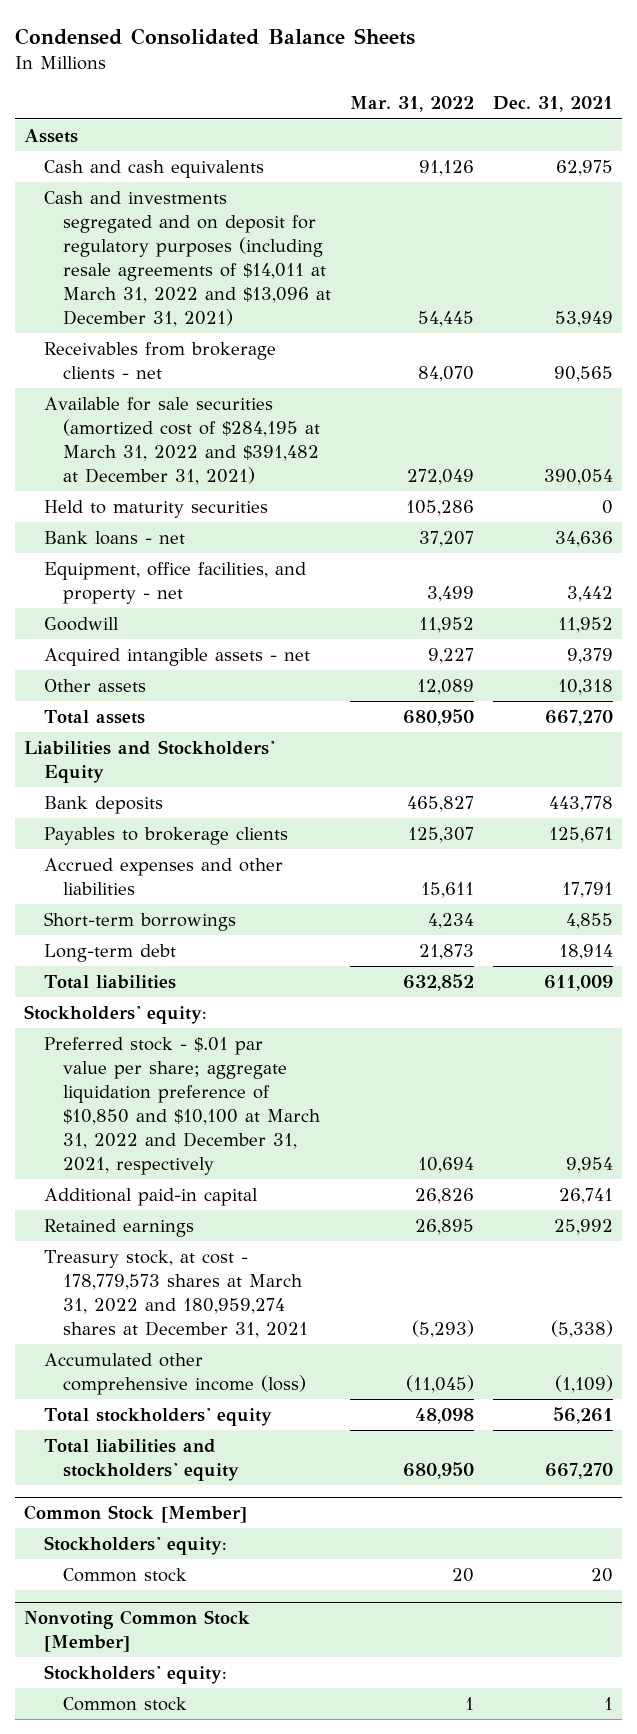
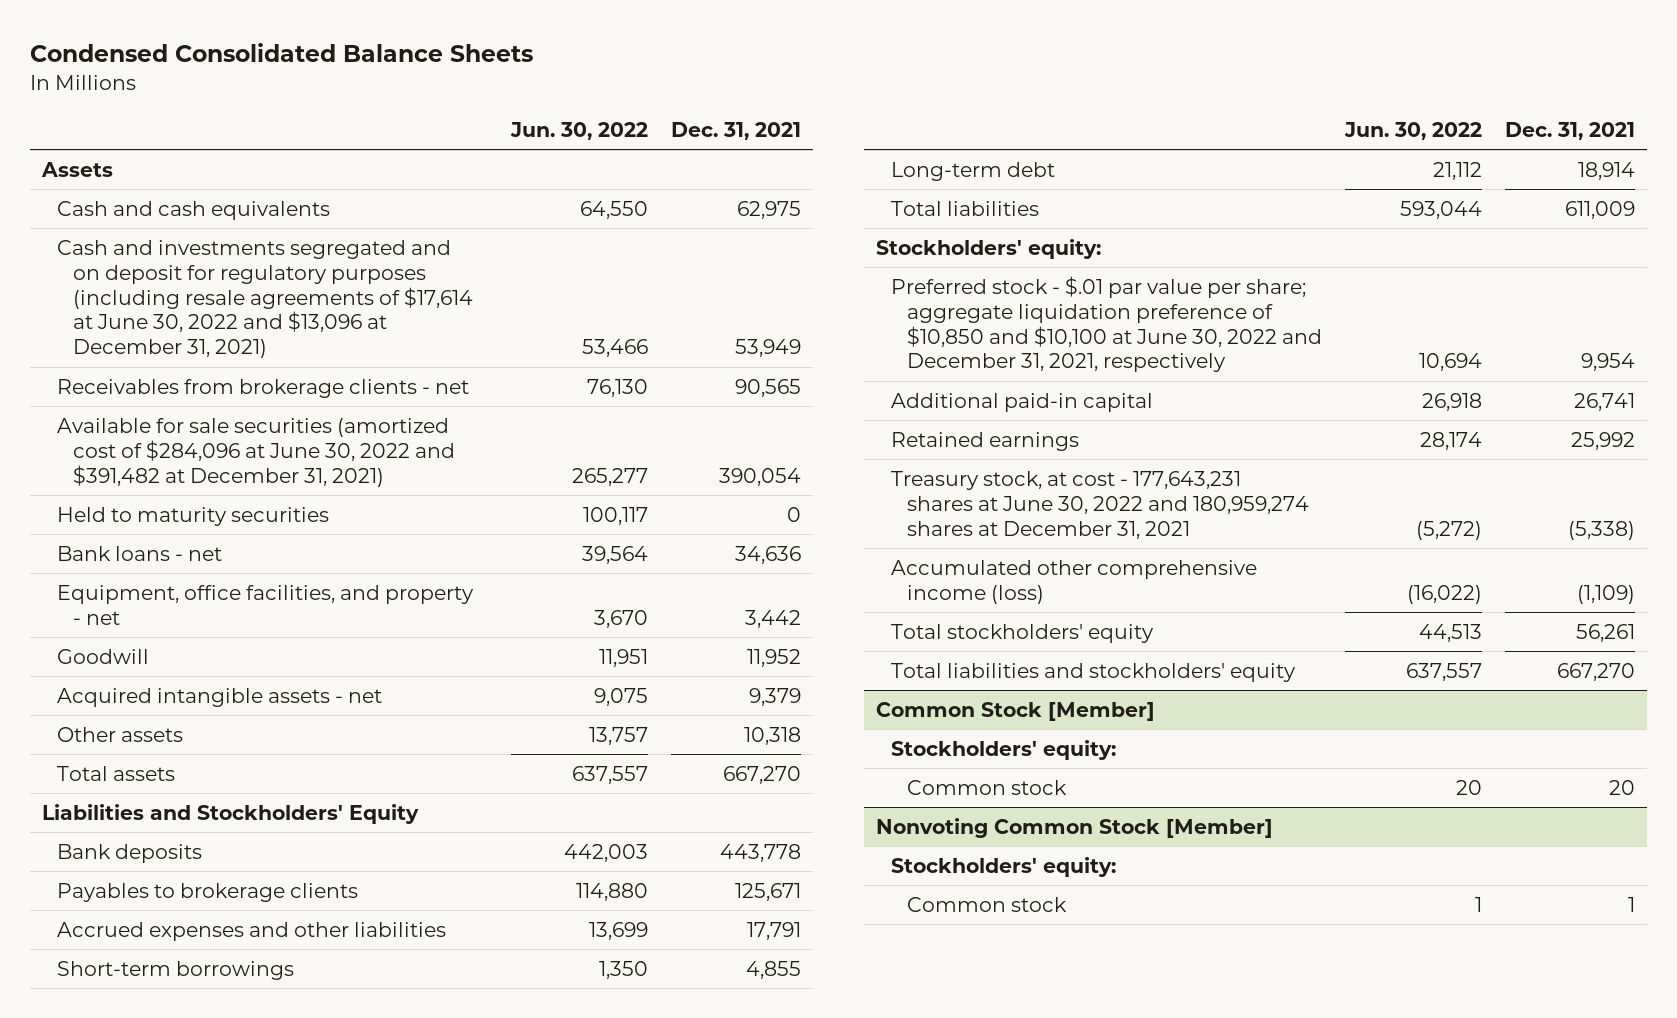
- | Mar. 31, 2022 | Dec. 31, 2021
+ | Jun. 30, 2022 | Dec. 31, 2021
- Cash and investments segregated and on deposit for regulatory purposes (including resale agreements of $14,011 at March 31, 2022 and $13,096 at December 31, 2021) | 54,445 | 53,949
+ Cash and investments segregated and on deposit for regulatory purposes (including resale agreements of $17,614 at June 30, 2022 and $13,096 at December 31, 2021) | 53,466 | 53,949
- Available for sale securities (amortized cost of $284,195 at March 31, 2022 and $391,482 at December 31, 2021) | 272,049 | 390,054
+ Available for sale securities (amortized cost of $284,096 at June 30, 2022 and $391,482 at December 31, 2021) | 265,277 | 390,054
- Preferred stock - $.01 par value per share; aggregate liquidation preference of $10,850 and $10,100 at March 31, 2022 and December 31, 2021, respectively | 10,694 | 9,954
+ Preferred stock - $.01 par value per share; aggregate liquidation preference of $10,850 and $10,100 at June 30, 2022 and December 31, 2021, respectively | 10,694 | 9,954
- Treasury stock, at cost - 178,779,573 shares at March 31, 2022 and 180,959,274 shares at December 31, 2021 | (5,293) | (5,338)
+ Treasury stock, at cost - 177,643,231 shares at June 30, 2022 and 180,959,274 shares at December 31, 2021 | (5,272) | (5,338)

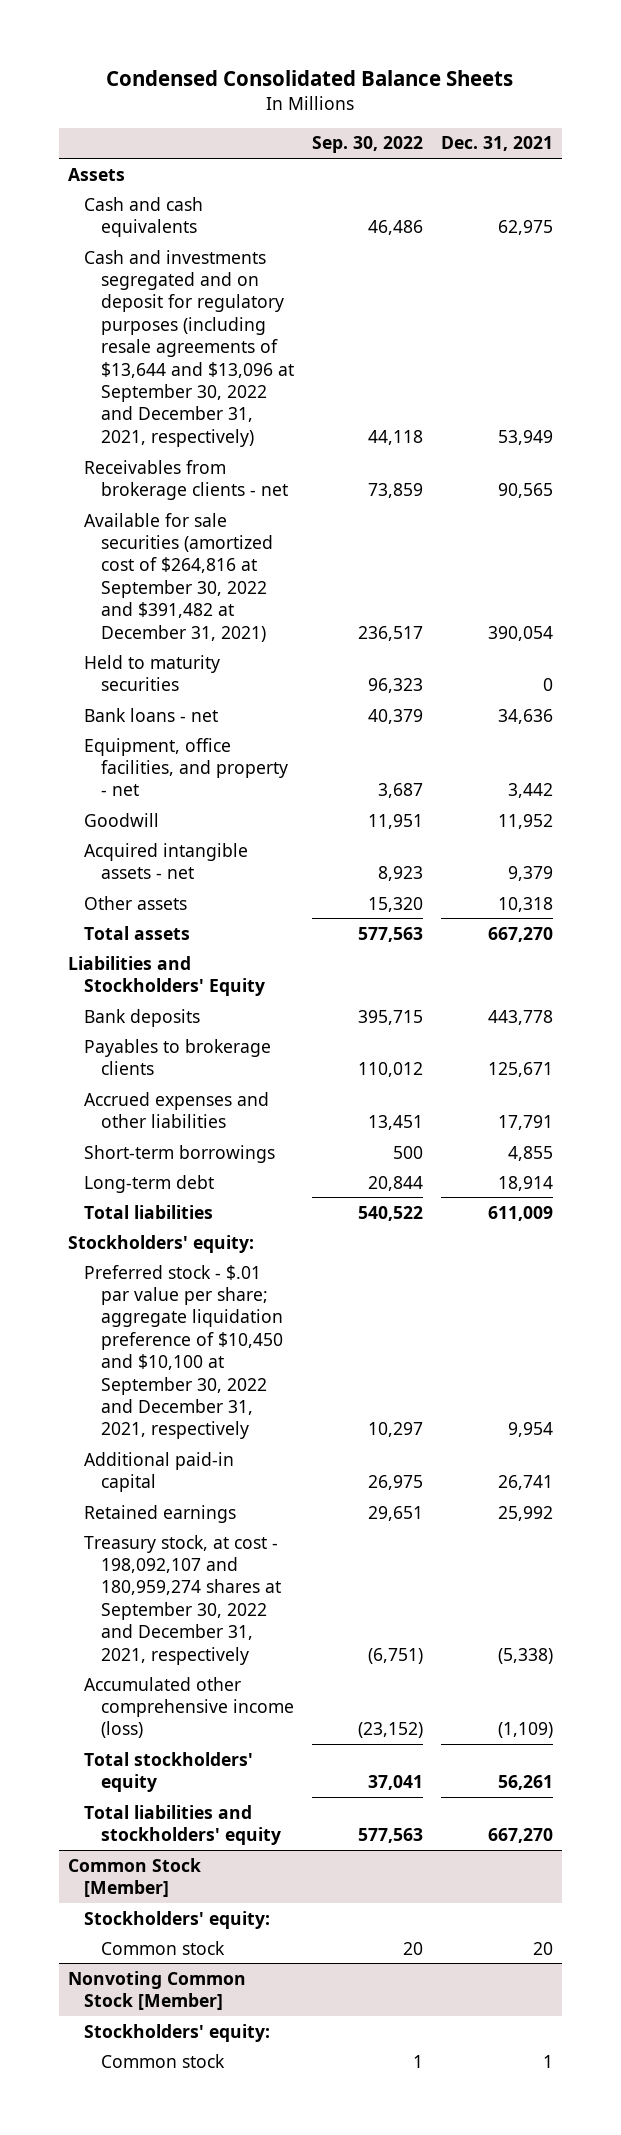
- | Jun. 30, 2022 | Dec. 31, 2021
+ | Sep. 30, 2022 | Dec. 31, 2021
- Cash and investments segregated and on deposit for regulatory purposes (including resale agreements of $17,614 at June 30, 2022 and $13,096 at December 31, 2021) | 53,466 | 53,949
+ Cash and investments segregated and on deposit for regulatory purposes (including resale agreements of $13,644 and $13,096 at September 30, 2022 and December 31, 2021, respectively) | 44,118 | 53,949
- Available for sale securities (amortized cost of $284,096 at June 30, 2022 and $391,482 at December 31, 2021) | 265,277 | 390,054
+ Available for sale securities (amortized cost of $264,816 at September 30, 2022 and $391,482 at December 31, 2021) | 236,517 | 390,054
- Preferred stock - $.01 par value per share; aggregate liquidation preference of $10,850 and $10,100 at June 30, 2022 and December 31, 2021, respectively | 10,694 | 9,954
+ Preferred stock - $.01 par value per share; aggregate liquidation preference of $10,450 and $10,100 at September 30, 2022 and December 31, 2021, respectively | 10,297 | 9,954
- Treasury stock, at cost - 177,643,231 shares at June 30, 2022 and 180,959,274 shares at December 31, 2021 | (5,272) | (5,338)
+ Treasury stock, at cost - 198,092,107 and 180,959,274 shares at September 30, 2022 and December 31, 2021, respectively | (6,751) | (5,338)

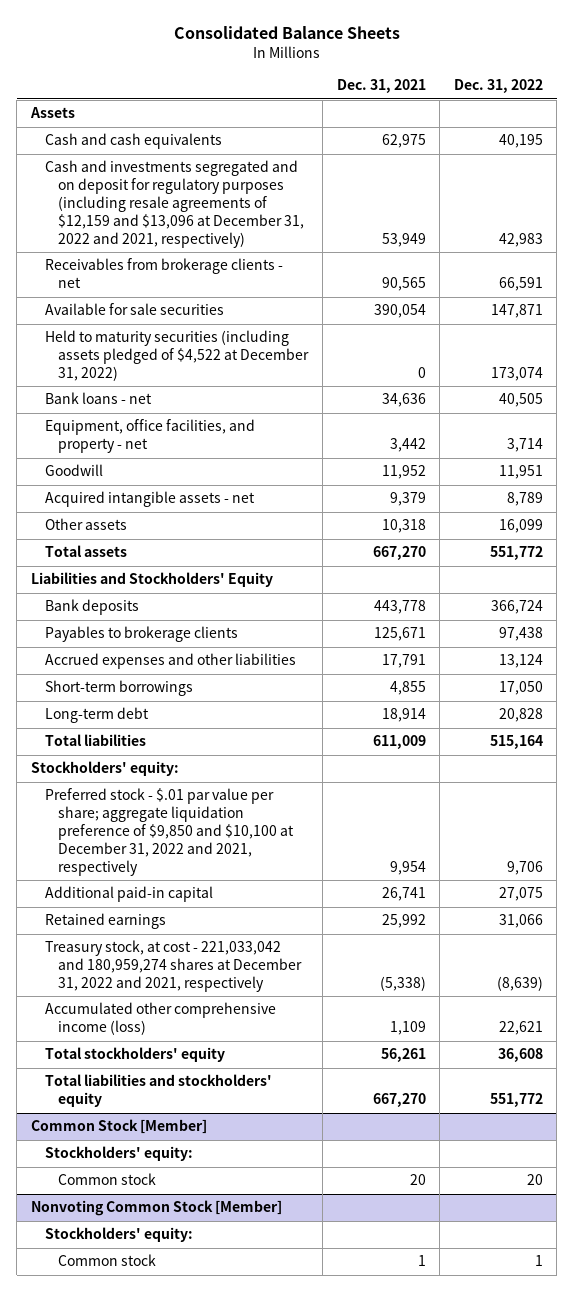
- Condensed Consolidated Balance Sheets
+ Consolidated Balance Sheets
- | Sep. 30, 2022 | Dec. 31, 2021
+ | Dec. 31, 2021 | Dec. 31, 2022
- Cash and investments segregated and on deposit for regulatory purposes (including resale agreements of $13,644 and $13,096 at September 30, 2022 and December 31, 2021, respectively) | 44,118 | 53,949
+ Cash and investments segregated and on deposit for regulatory purposes (including resale agreements of $12,159 and $13,096 at December 31, 2022 and 2021, respectively) | 53,949 | 42,983
- Available for sale securities (amortized cost of $264,816 at September 30, 2022 and $391,482 at December 31, 2021) | 236,517 | 390,054
- Held to maturity securities | 96,323 | 0
+ Available for sale securities | 390,054 | 147,871
+ Held to maturity securities (including assets pledged of $4,522 at December 31, 2022) | 0 | 173,074
- Preferred stock - $.01 par value per share; aggregate liquidation preference of $10,450 and $10,100 at September 30, 2022 and December 31, 2021, respectively | 10,297 | 9,954
+ Preferred stock - $.01 par value per share; aggregate liquidation preference of $9,850 and $10,100 at December 31, 2022 and 2021, respectively | 9,954 | 9,706
- Treasury stock, at cost - 198,092,107 and 180,959,274 shares at September 30, 2022 and December 31, 2021, respectively | (6,751) | (5,338)
- Accumulated other comprehensive income (loss) | (23,152) | (1,109)
+ Treasury stock, at cost - 221,033,042 and 180,959,274 shares at December 31, 2022 and 2021, respectively | (5,338) | (8,639)
+ Accumulated other comprehensive income (loss) | 1,109 | 22,621

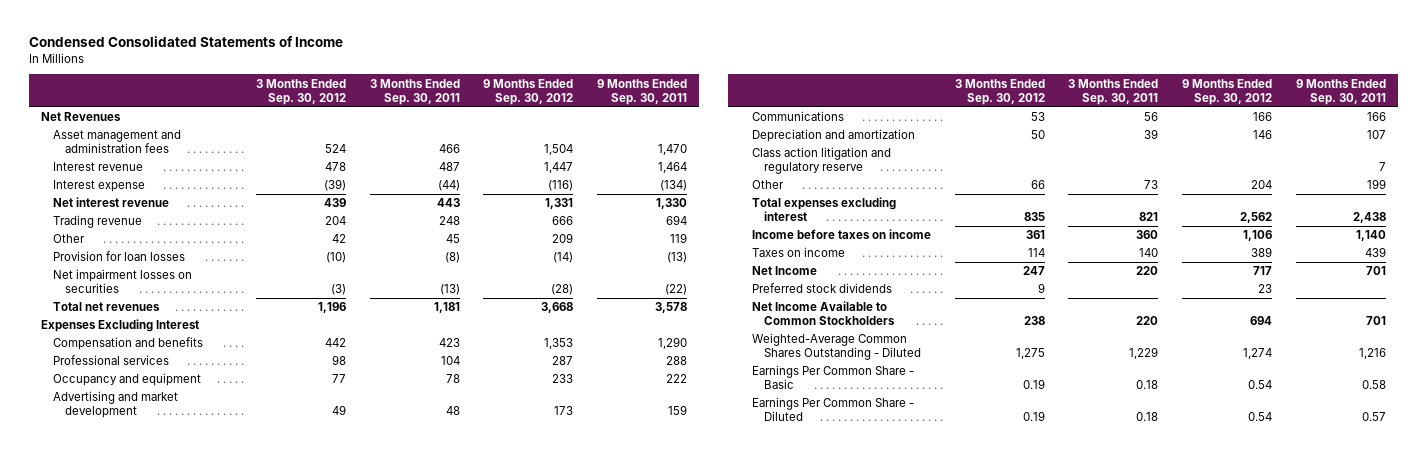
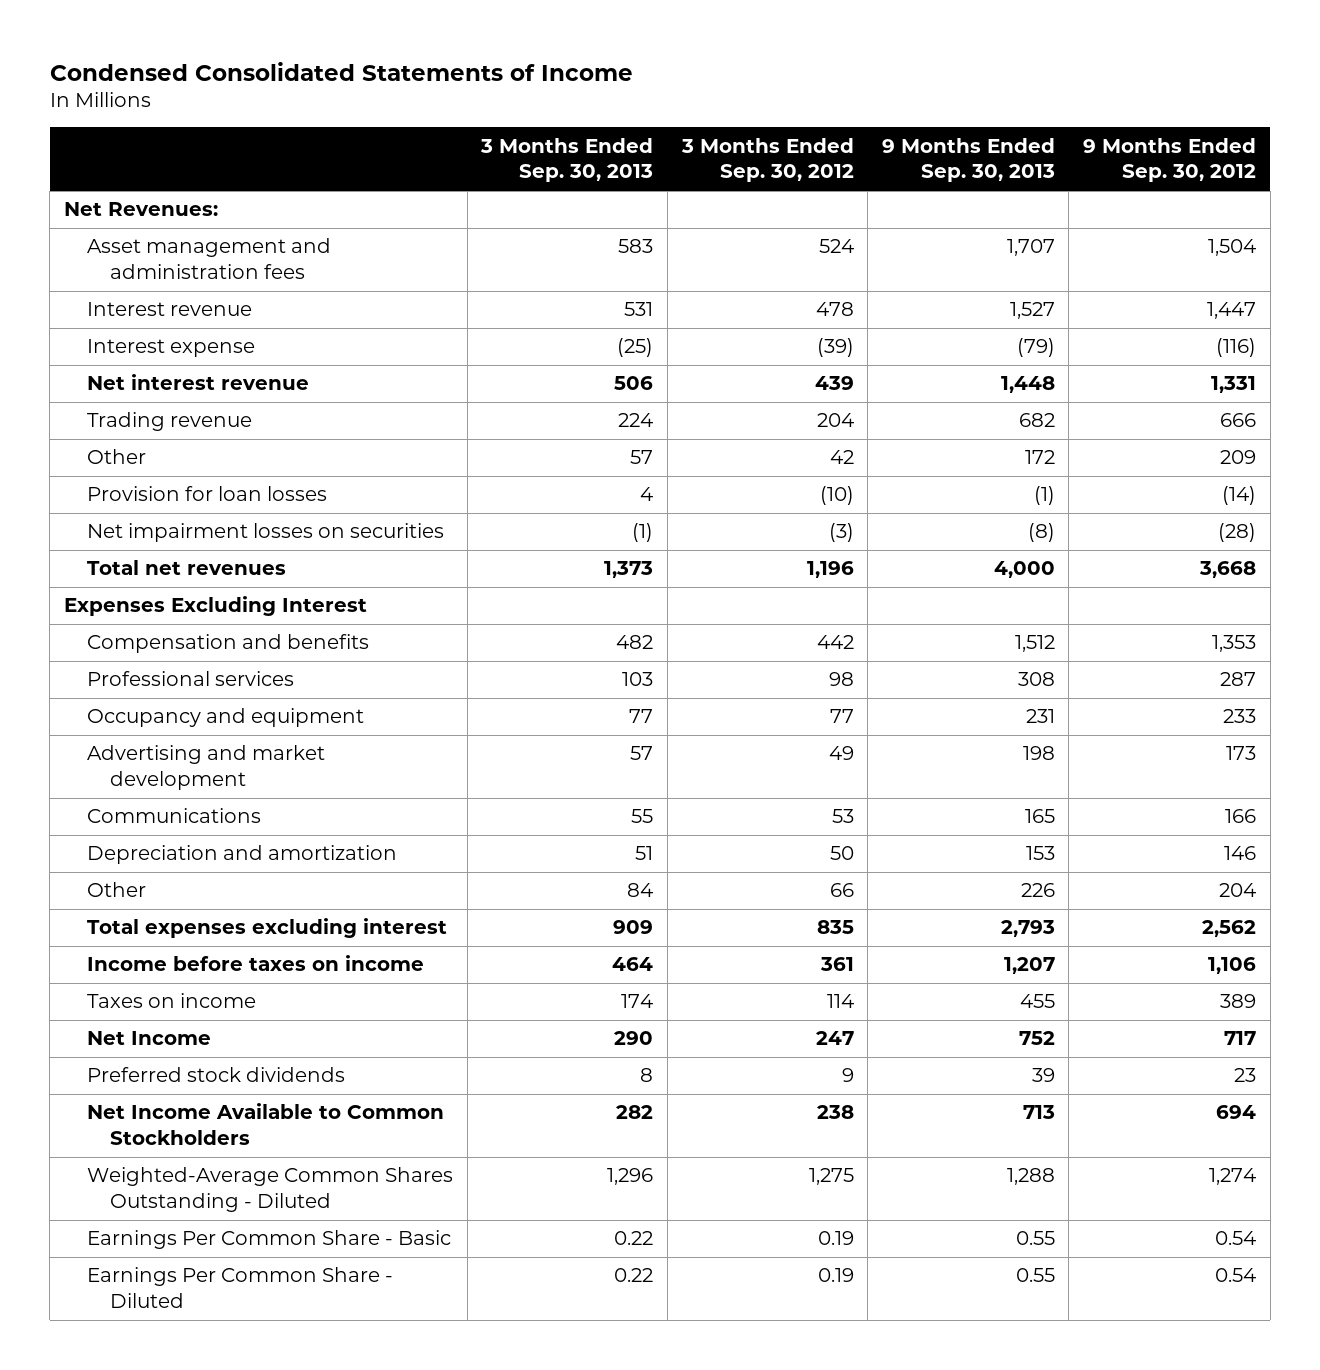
- | 3 Months Ended Sep. 30, 2012 | 3 Months Ended Sep. 30, 2011 | 9 Months Ended Sep. 30, 2012 | 9 Months Ended Sep. 30, 2011
+ | 3 Months Ended Sep. 30, 2013 | 3 Months Ended Sep. 30, 2012 | 9 Months Ended Sep. 30, 2013 | 9 Months Ended Sep. 30, 2012
- Net Revenues
+ Net Revenues:
- Class action litigation and regulatory reserve | | | | 7

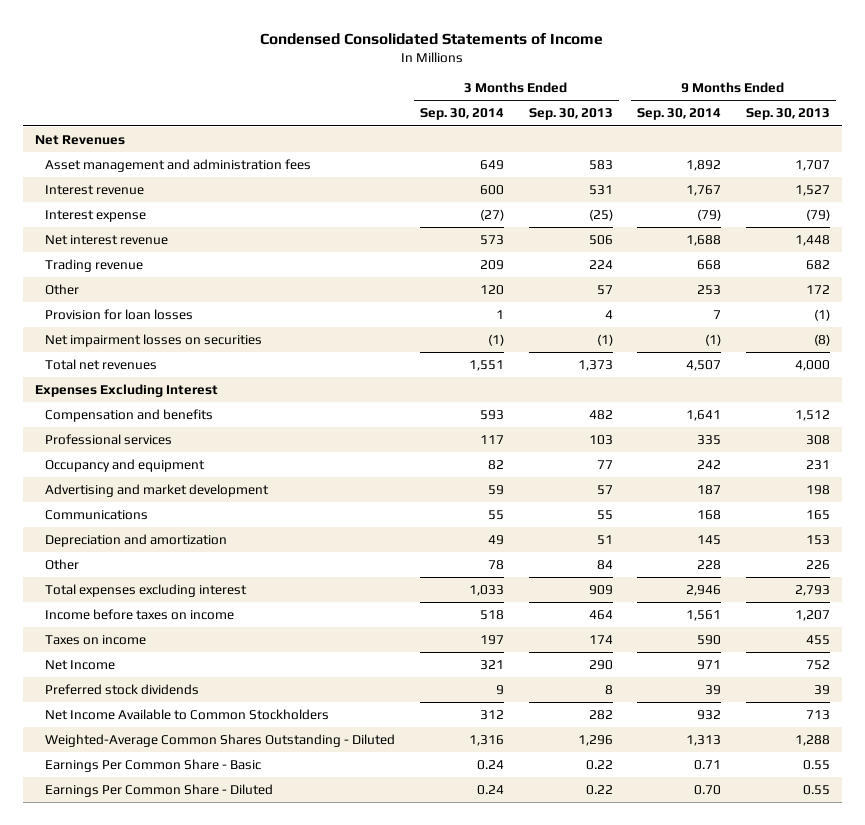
- | 3 Months Ended Sep. 30, 2013 | 3 Months Ended Sep. 30, 2012 | 9 Months Ended Sep. 30, 2013 | 9 Months Ended Sep. 30, 2012
+ | 3 Months Ended Sep. 30, 2014 | 3 Months Ended Sep. 30, 2013 | 9 Months Ended Sep. 30, 2014 | 9 Months Ended Sep. 30, 2013
- Net Revenues:
+ Net Revenues

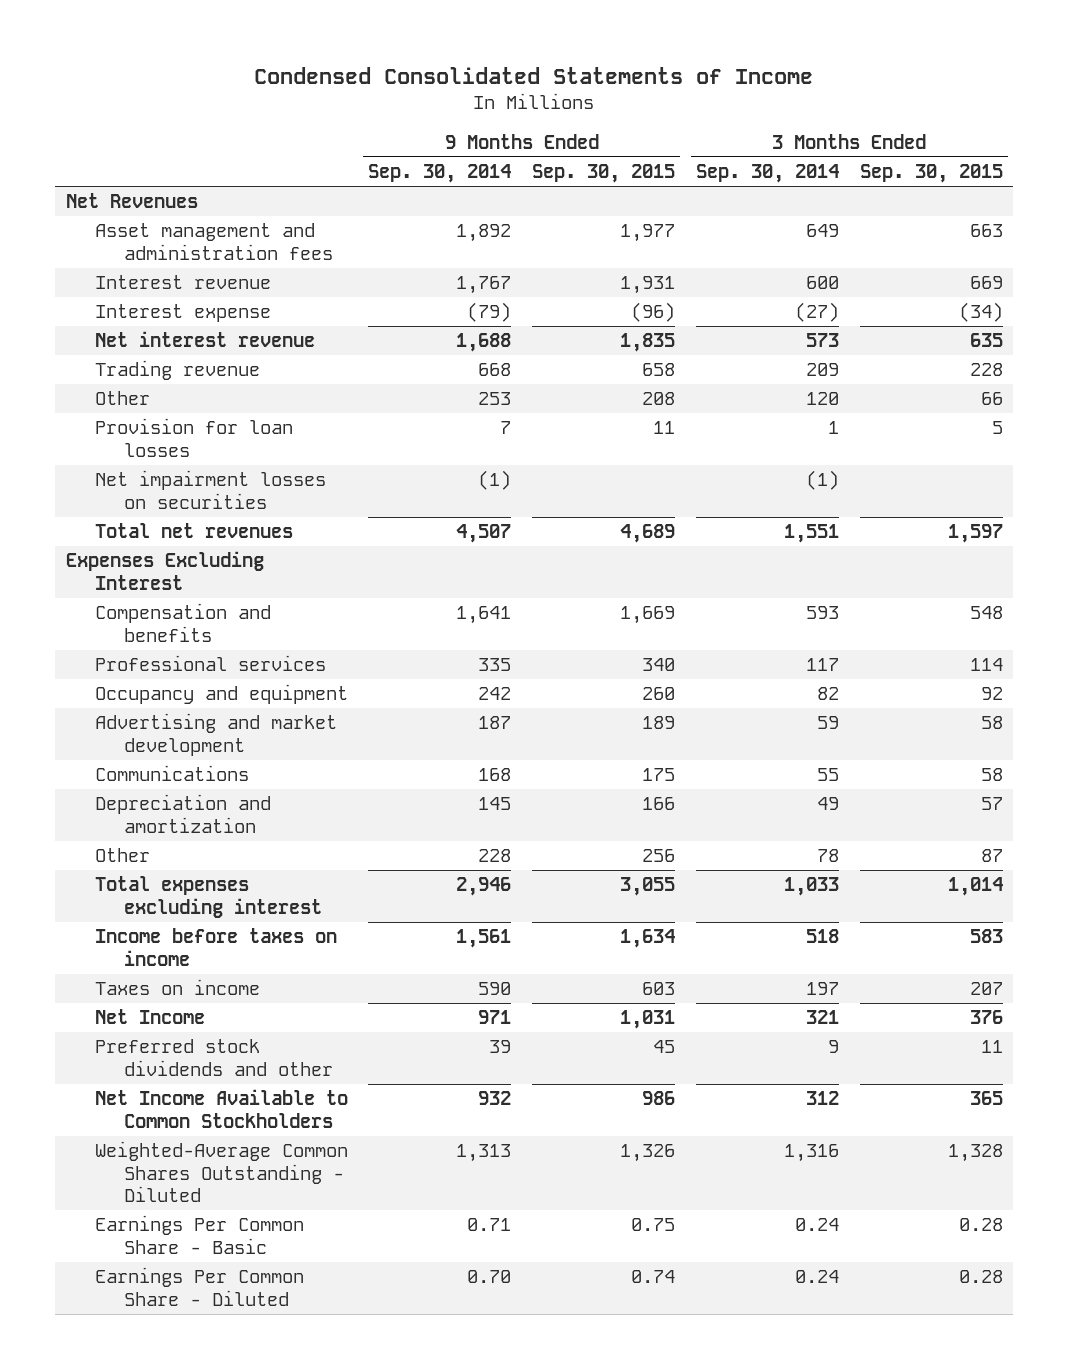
- | 3 Months Ended Sep. 30, 2014 | 3 Months Ended Sep. 30, 2013 | 9 Months Ended Sep. 30, 2014 | 9 Months Ended Sep. 30, 2013
+ | 9 Months Ended Sep. 30, 2014 | 9 Months Ended Sep. 30, 2015 | 3 Months Ended Sep. 30, 2014 | 3 Months Ended Sep. 30, 2015
- Preferred stock dividends | 9 | 8 | 39 | 39
+ Preferred stock dividends and other | 39 | 45 | 9 | 11

